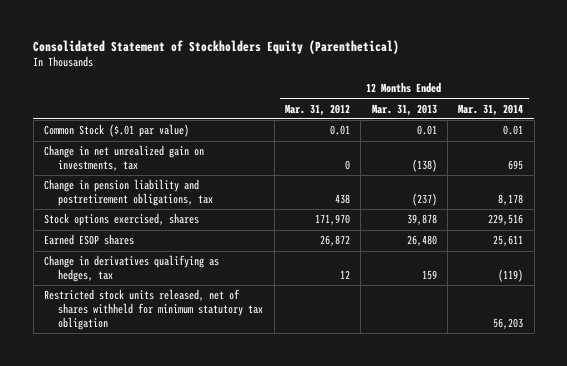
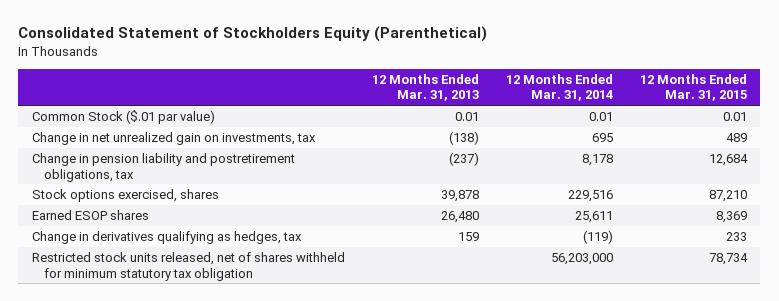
- | 12 Months Ended Mar. 31, 2012 | 12 Months Ended Mar. 31, 2013 | 12 Months Ended Mar. 31, 2014
+ | 12 Months Ended Mar. 31, 2013 | 12 Months Ended Mar. 31, 2014 | 12 Months Ended Mar. 31, 2015
- Restricted stock units released, net of shares withheld for minimum statutory tax obligation | | | 56,203
+ Restricted stock units released, net of shares withheld for minimum statutory tax obligation | | 56,203,000 | 78,734

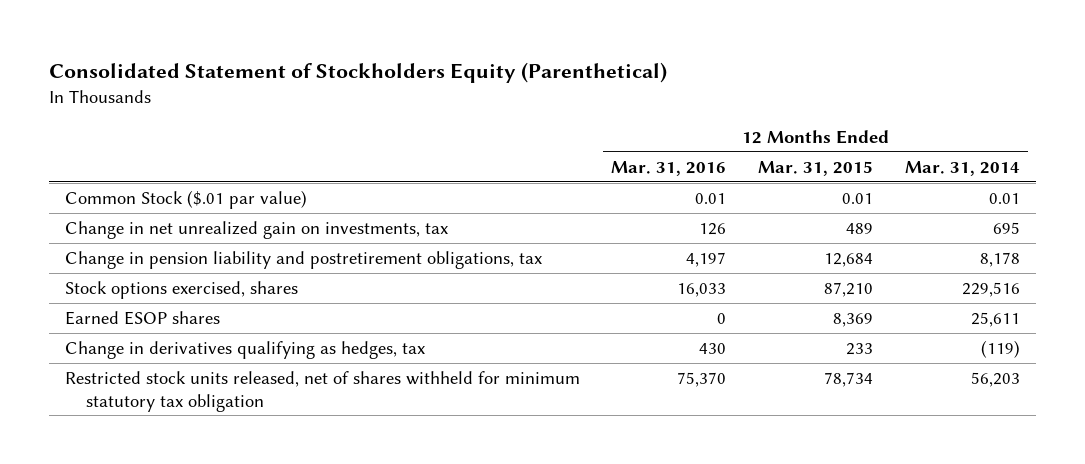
- | 12 Months Ended Mar. 31, 2013 | 12 Months Ended Mar. 31, 2014 | 12 Months Ended Mar. 31, 2015
+ | 12 Months Ended Mar. 31, 2016 | 12 Months Ended Mar. 31, 2015 | 12 Months Ended Mar. 31, 2014
- Restricted stock units released, net of shares withheld for minimum statutory tax obligation | | 56,203,000 | 78,734
+ Restricted stock units released, net of shares withheld for minimum statutory tax obligation | 75,370 | 78,734 | 56,203

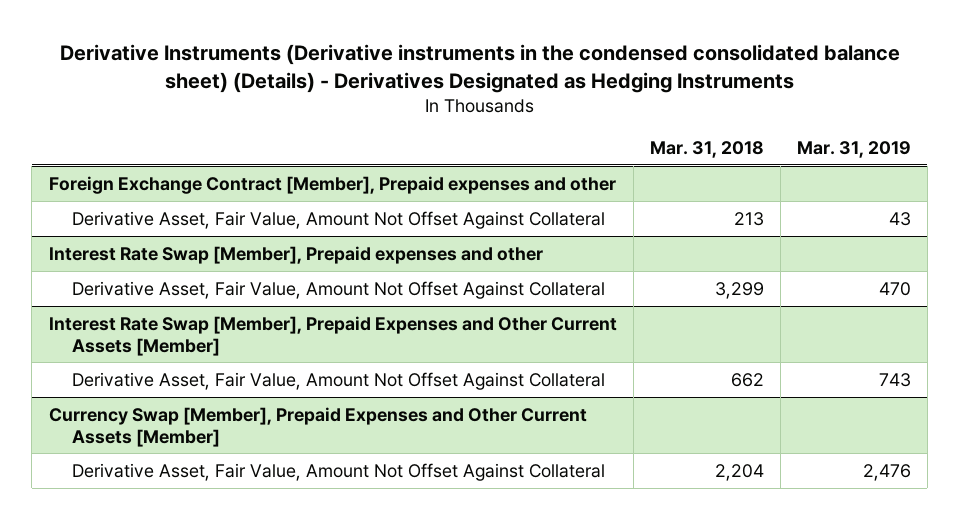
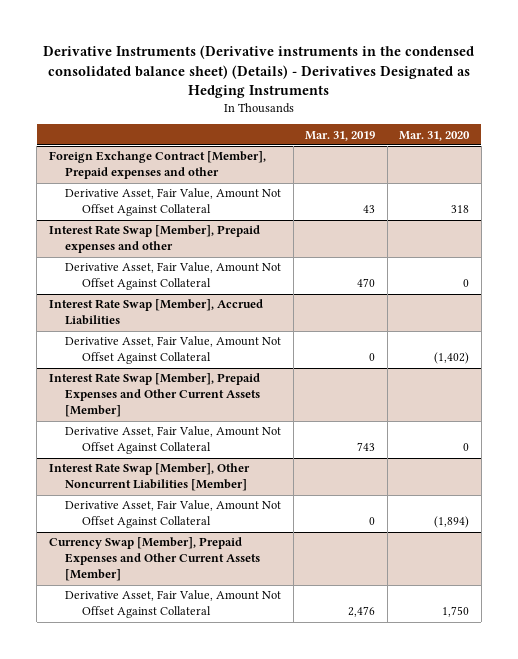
- | Mar. 31, 2018 | Mar. 31, 2019
+ | Mar. 31, 2019 | Mar. 31, 2020
+ Interest Rate Swap [Member], Accrued Liabilities
+ Derivative Asset, Fair Value, Amount Not Offset Against Collateral | 0 | (1,402)
+ Interest Rate Swap [Member], Other Noncurrent Liabilities [Member]
+ Derivative Asset, Fair Value, Amount Not Offset Against Collateral | 0 | (1,894)

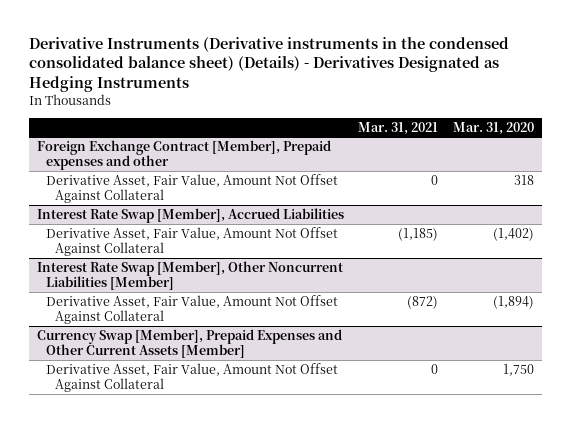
- | Mar. 31, 2019 | Mar. 31, 2020
+ | Mar. 31, 2021 | Mar. 31, 2020
- Interest Rate Swap [Member], Prepaid expenses and other
- Derivative Asset, Fair Value, Amount Not Offset Against Collateral | 470 | 0
- Interest Rate Swap [Member], Prepaid Expenses and Other Current Assets [Member]
- Derivative Asset, Fair Value, Amount Not Offset Against Collateral | 743 | 0

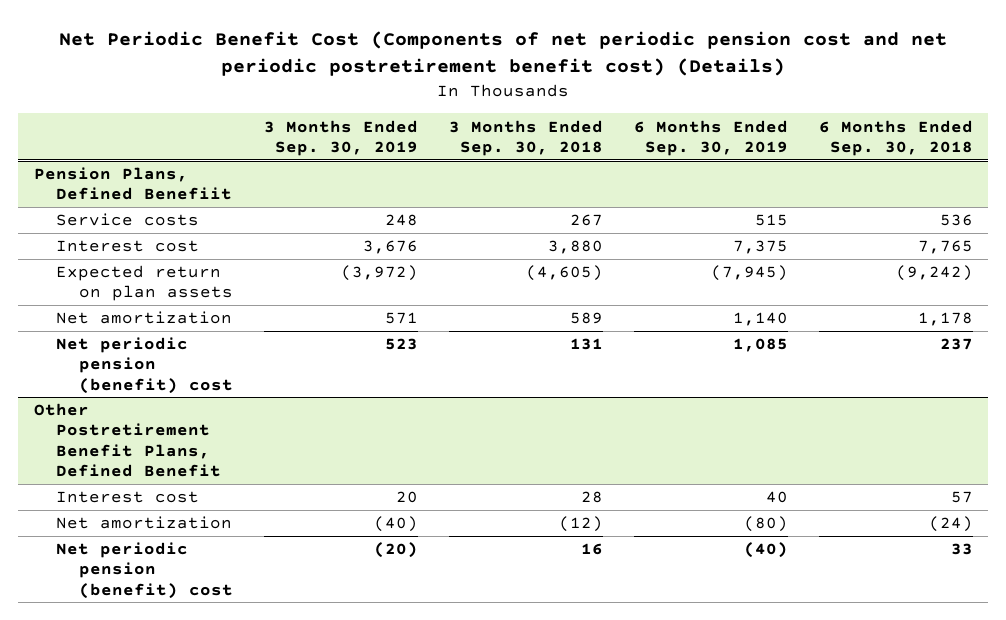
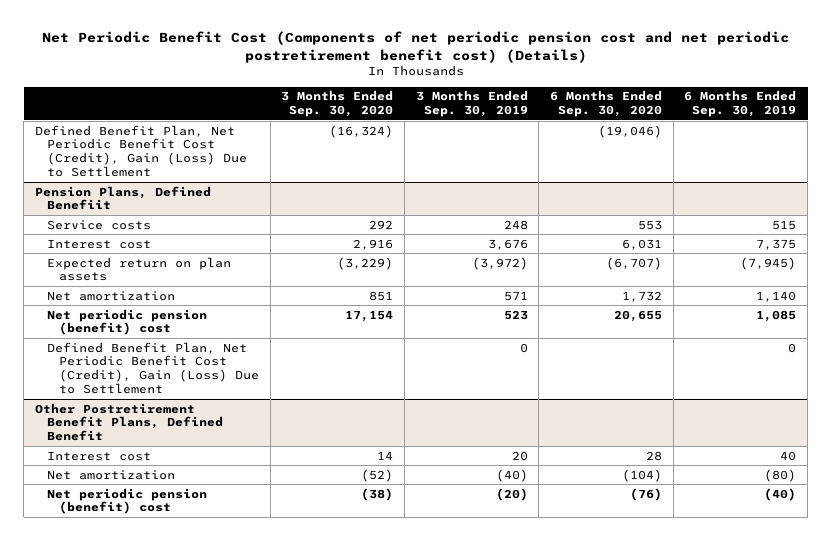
- | 3 Months Ended Sep. 30, 2019 | 3 Months Ended Sep. 30, 2018 | 6 Months Ended Sep. 30, 2019 | 6 Months Ended Sep. 30, 2018
+ | 3 Months Ended Sep. 30, 2020 | 3 Months Ended Sep. 30, 2019 | 6 Months Ended Sep. 30, 2020 | 6 Months Ended Sep. 30, 2019
+ Defined Benefit Plan, Net Periodic Benefit Cost (Credit), Gain (Loss) Due to Settlement | (16,324) | | (19,046) |
@ Pension Plans, Defined Benefiit
+ Defined Benefit Plan, Net Periodic Benefit Cost (Credit), Gain (Loss) Due to Settlement | | 0 | | 0

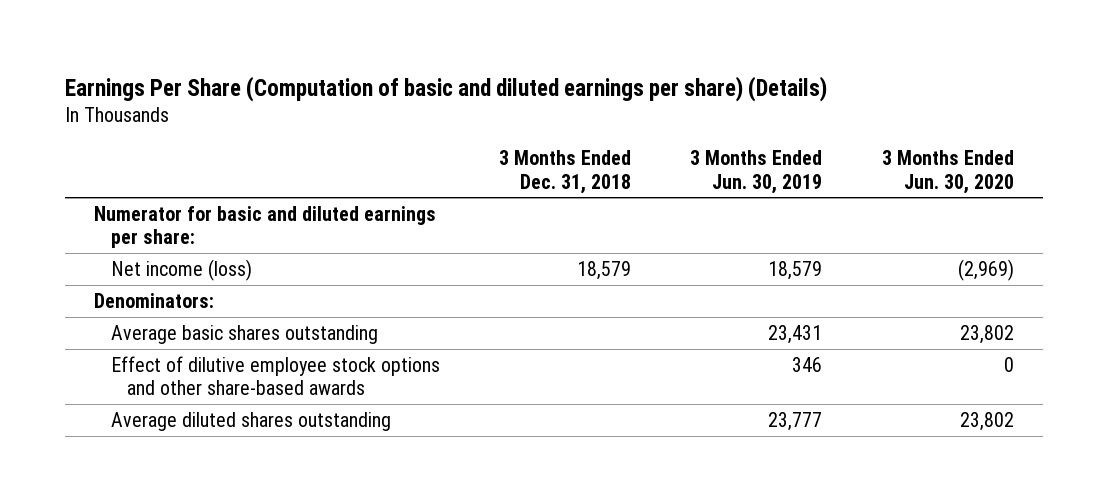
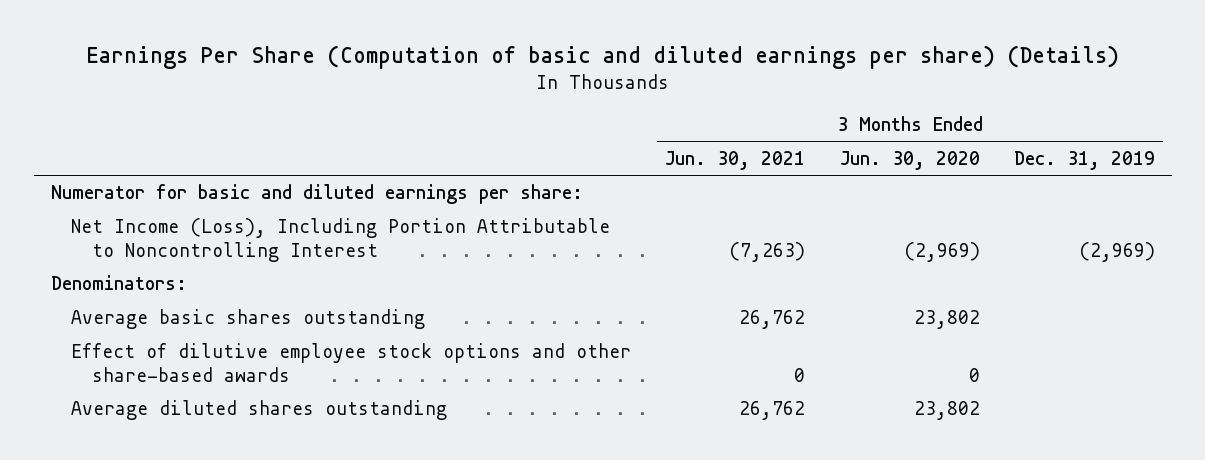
- | 3 Months Ended Dec. 31, 2018 | 3 Months Ended Jun. 30, 2019 | 3 Months Ended Jun. 30, 2020
+ | 3 Months Ended Jun. 30, 2021 | 3 Months Ended Jun. 30, 2020 | 3 Months Ended Dec. 31, 2019
- Net income (loss) | 18,579 | 18,579 | (2,969)
+ Net Income (Loss), Including Portion Attributable to Noncontrolling Interest | (7,263) | (2,969) | (2,969)

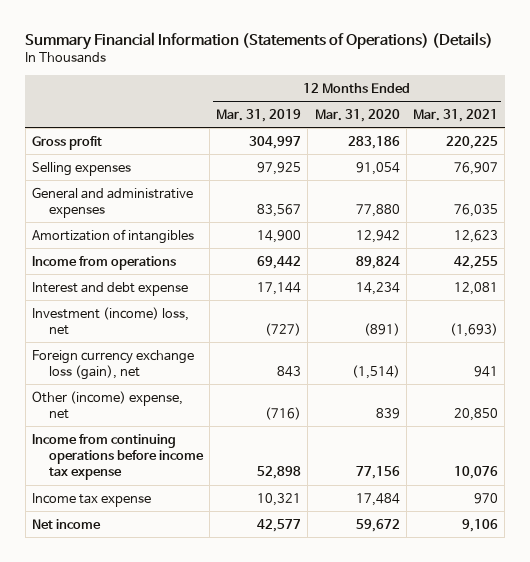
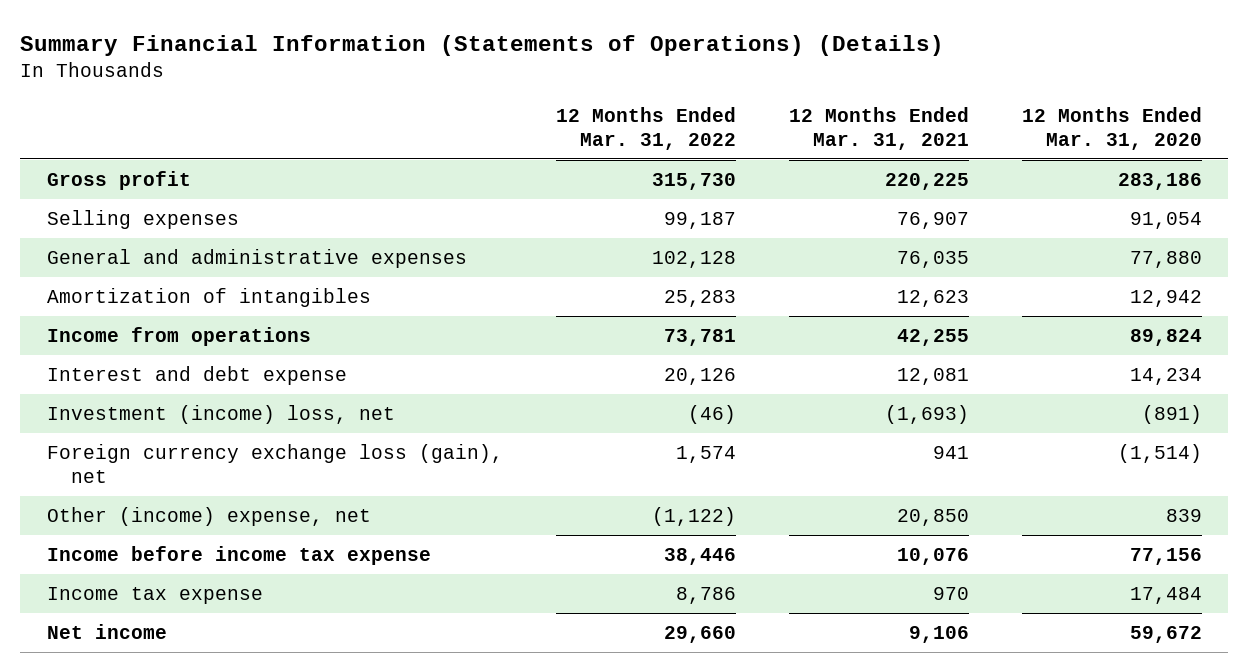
- | 12 Months Ended Mar. 31, 2019 | 12 Months Ended Mar. 31, 2020 | 12 Months Ended Mar. 31, 2021
+ | 12 Months Ended Mar. 31, 2022 | 12 Months Ended Mar. 31, 2021 | 12 Months Ended Mar. 31, 2020
- Income from continuing operations before income tax expense | 52,898 | 77,156 | 10,076
+ Income before income tax expense | 38,446 | 10,076 | 77,156

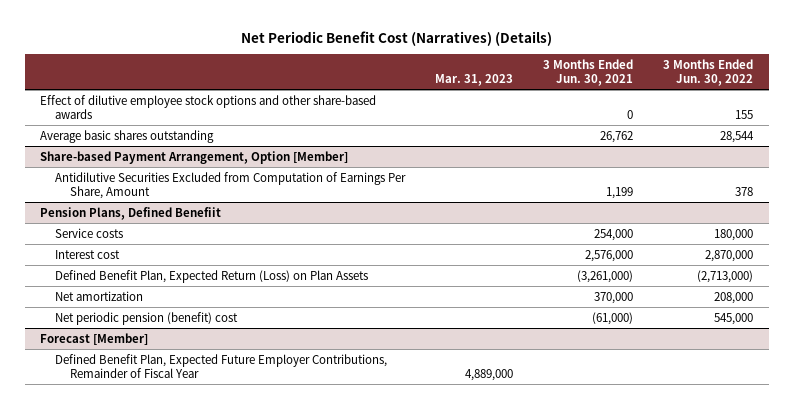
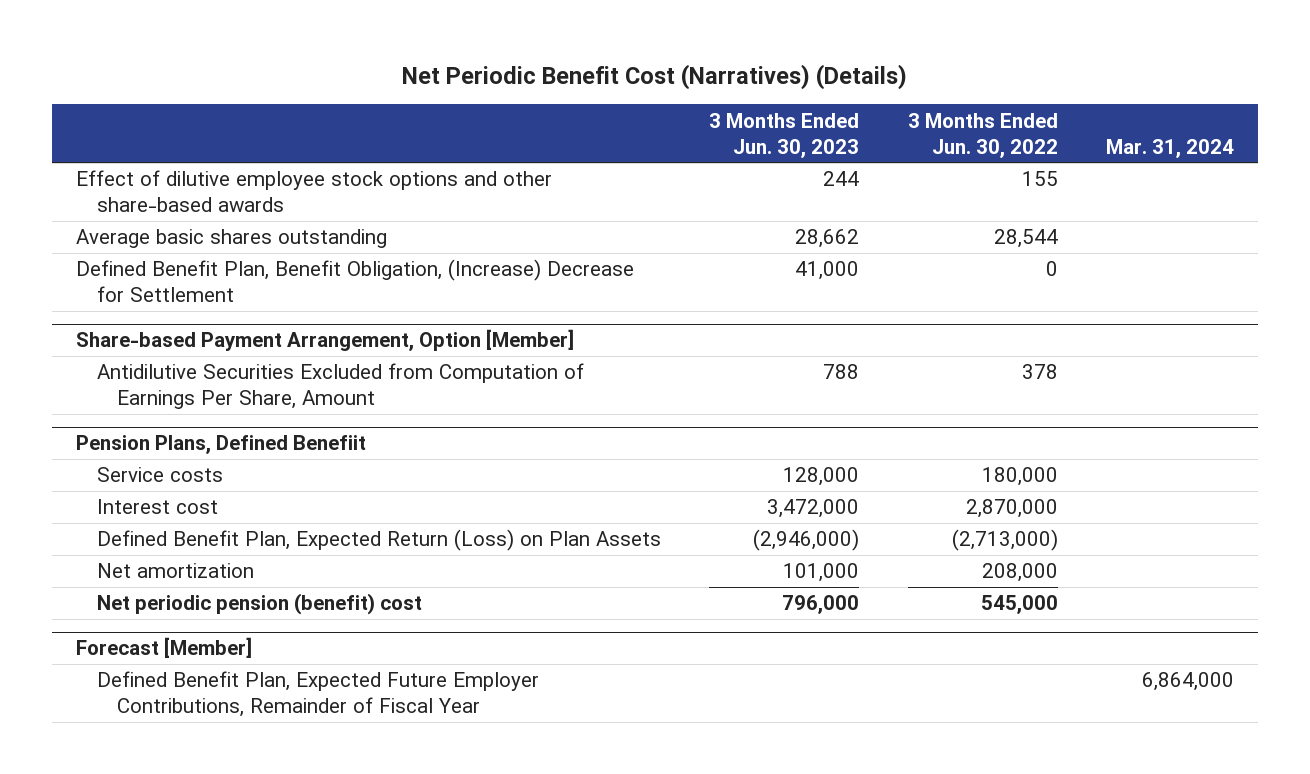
- | Mar. 31, 2023 | 3 Months Ended Jun. 30, 2021 | 3 Months Ended Jun. 30, 2022
+ | 3 Months Ended Jun. 30, 2023 | 3 Months Ended Jun. 30, 2022 | Mar. 31, 2024
+ Defined Benefit Plan, Benefit Obligation, (Increase) Decrease for Settlement | 41,000 | 0 |

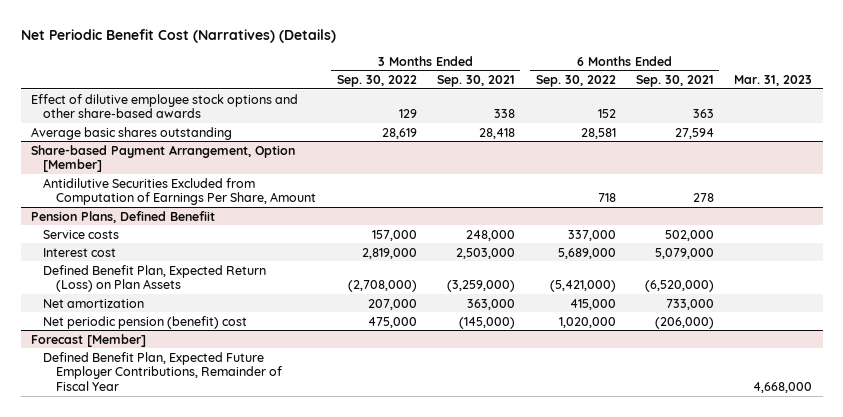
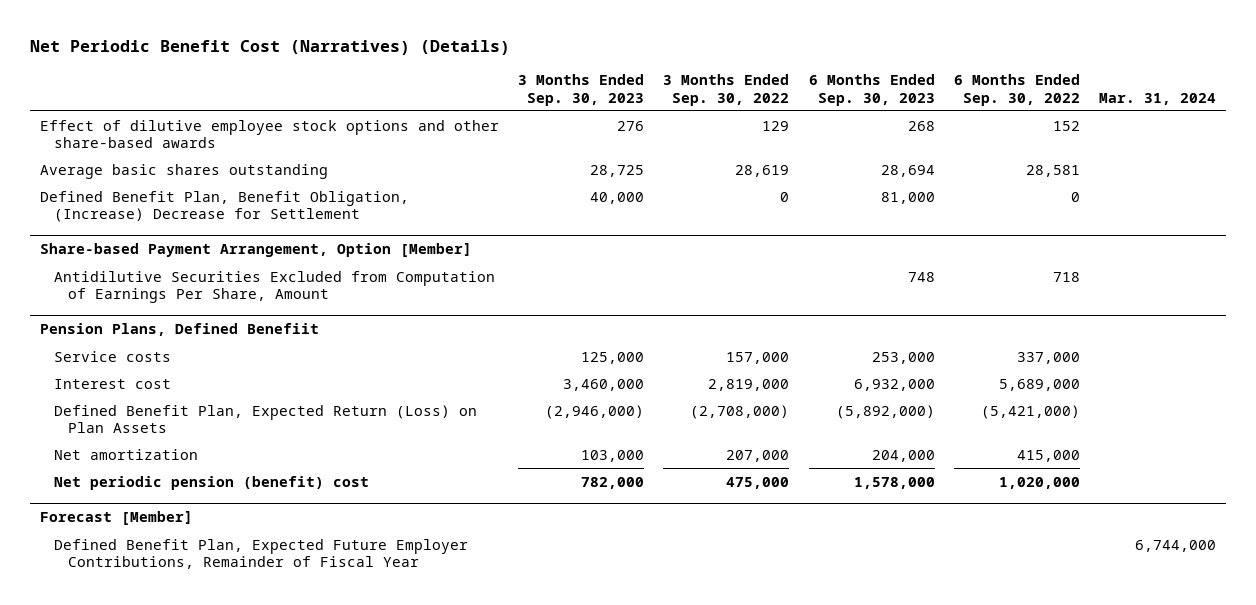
- | 3 Months Ended Sep. 30, 2022 | 3 Months Ended Sep. 30, 2021 | 6 Months Ended Sep. 30, 2022 | 6 Months Ended Sep. 30, 2021 | Mar. 31, 2023
+ | 3 Months Ended Sep. 30, 2023 | 3 Months Ended Sep. 30, 2022 | 6 Months Ended Sep. 30, 2023 | 6 Months Ended Sep. 30, 2022 | Mar. 31, 2024
+ Defined Benefit Plan, Benefit Obligation, (Increase) Decrease for Settlement | 40,000 | 0 | 81,000 | 0 |

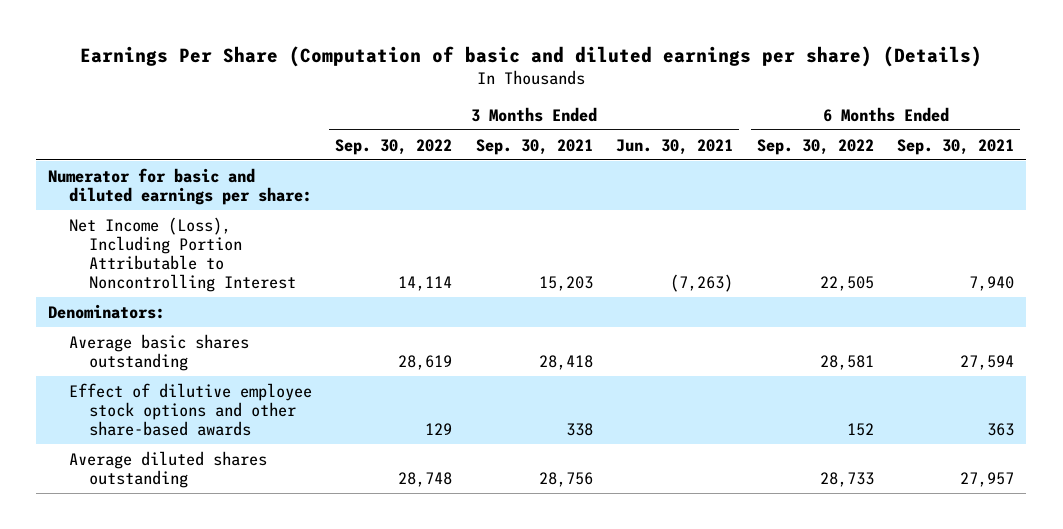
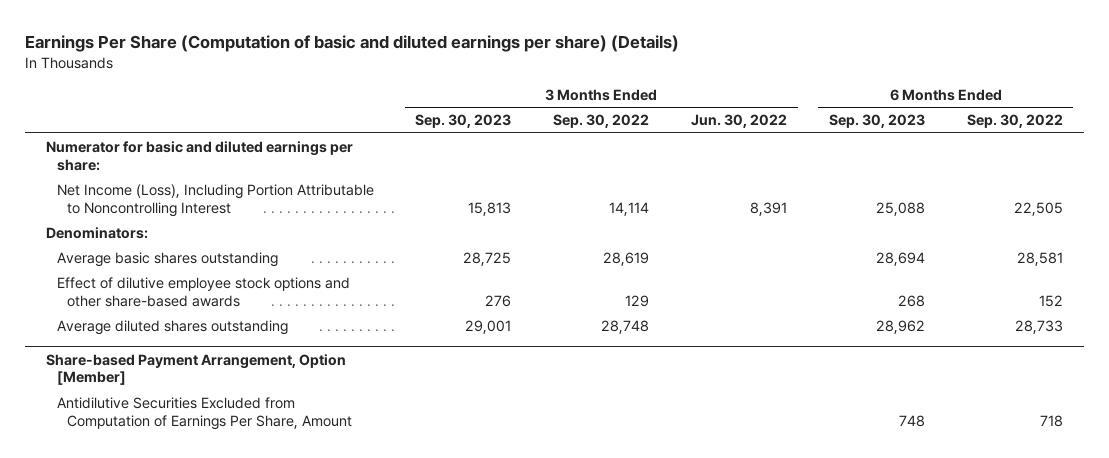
- | 3 Months Ended Sep. 30, 2022 | 3 Months Ended Sep. 30, 2021 | 3 Months Ended Jun. 30, 2021 | 6 Months Ended Sep. 30, 2022 | 6 Months Ended Sep. 30, 2021
+ | 3 Months Ended Sep. 30, 2023 | 3 Months Ended Sep. 30, 2022 | 3 Months Ended Jun. 30, 2022 | 6 Months Ended Sep. 30, 2023 | 6 Months Ended Sep. 30, 2022
+ Share-based Payment Arrangement, Option [Member]
+ Antidilutive Securities Excluded from Computation of Earnings Per Share, Amount | | | | 748 | 718

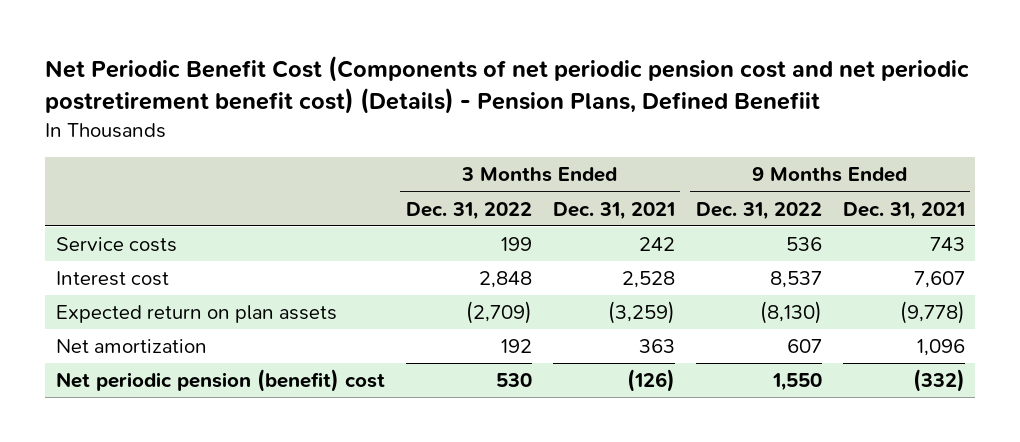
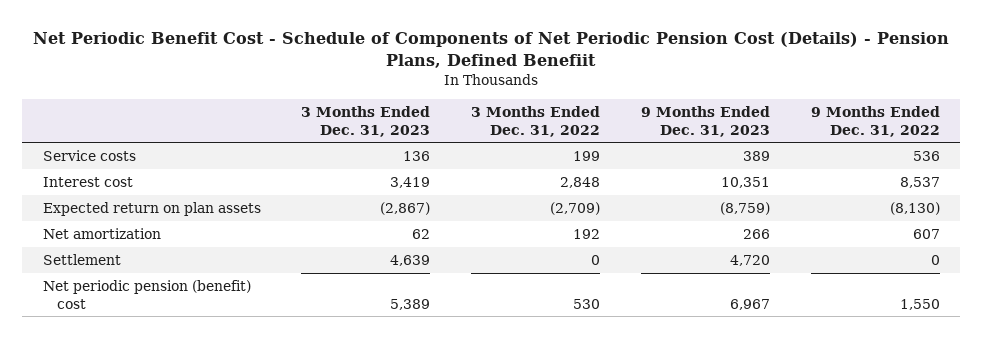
- Net Periodic Benefit Cost (Components of net periodic pension cost and net periodic postretirement benefit cost) (Details) - Pension Plans, Defined Benefiit
+ Net Periodic Benefit Cost - Schedule of Components of Net Periodic Pension Cost (Details) - Pension Plans, Defined Benefiit
- | 3 Months Ended Dec. 31, 2022 | 3 Months Ended Dec. 31, 2021 | 9 Months Ended Dec. 31, 2022 | 9 Months Ended Dec. 31, 2021
+ | 3 Months Ended Dec. 31, 2023 | 3 Months Ended Dec. 31, 2022 | 9 Months Ended Dec. 31, 2023 | 9 Months Ended Dec. 31, 2022
+ Settlement | 4,639 | 0 | 4,720 | 0

